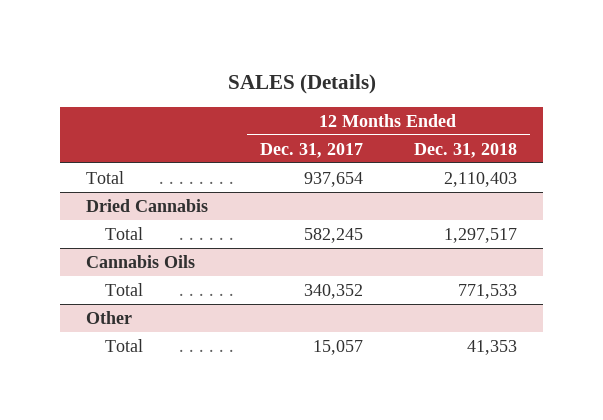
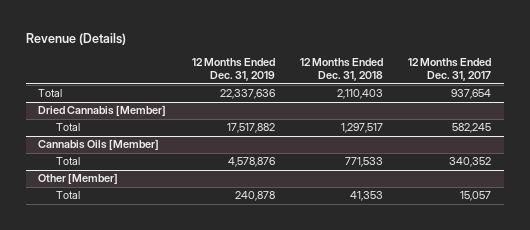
- SALES (Details)
+ Revenue (Details)
- | 12 Months Ended Dec. 31, 2017 | 12 Months Ended Dec. 31, 2018
+ | 12 Months Ended Dec. 31, 2019 | 12 Months Ended Dec. 31, 2018 | 12 Months Ended Dec. 31, 2017
- Dried Cannabis
+ Dried Cannabis [Member]
- Cannabis Oils
+ Cannabis Oils [Member]
- Other
+ Other [Member]

